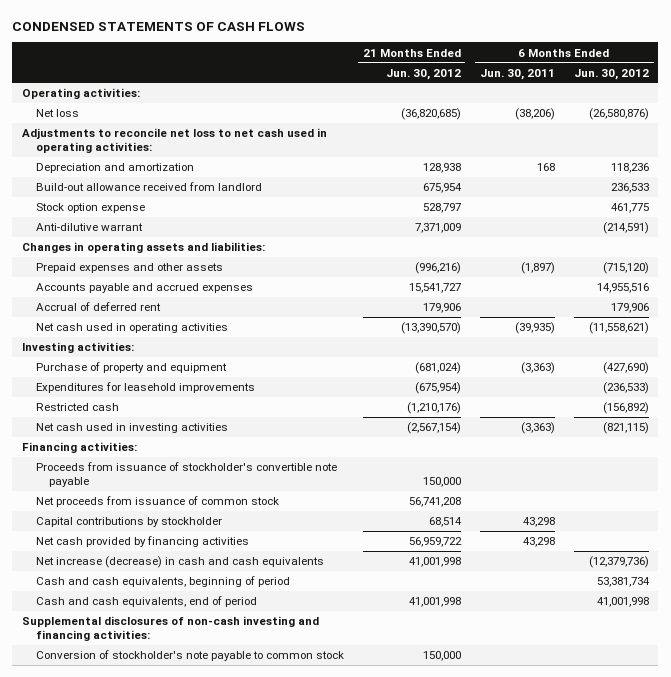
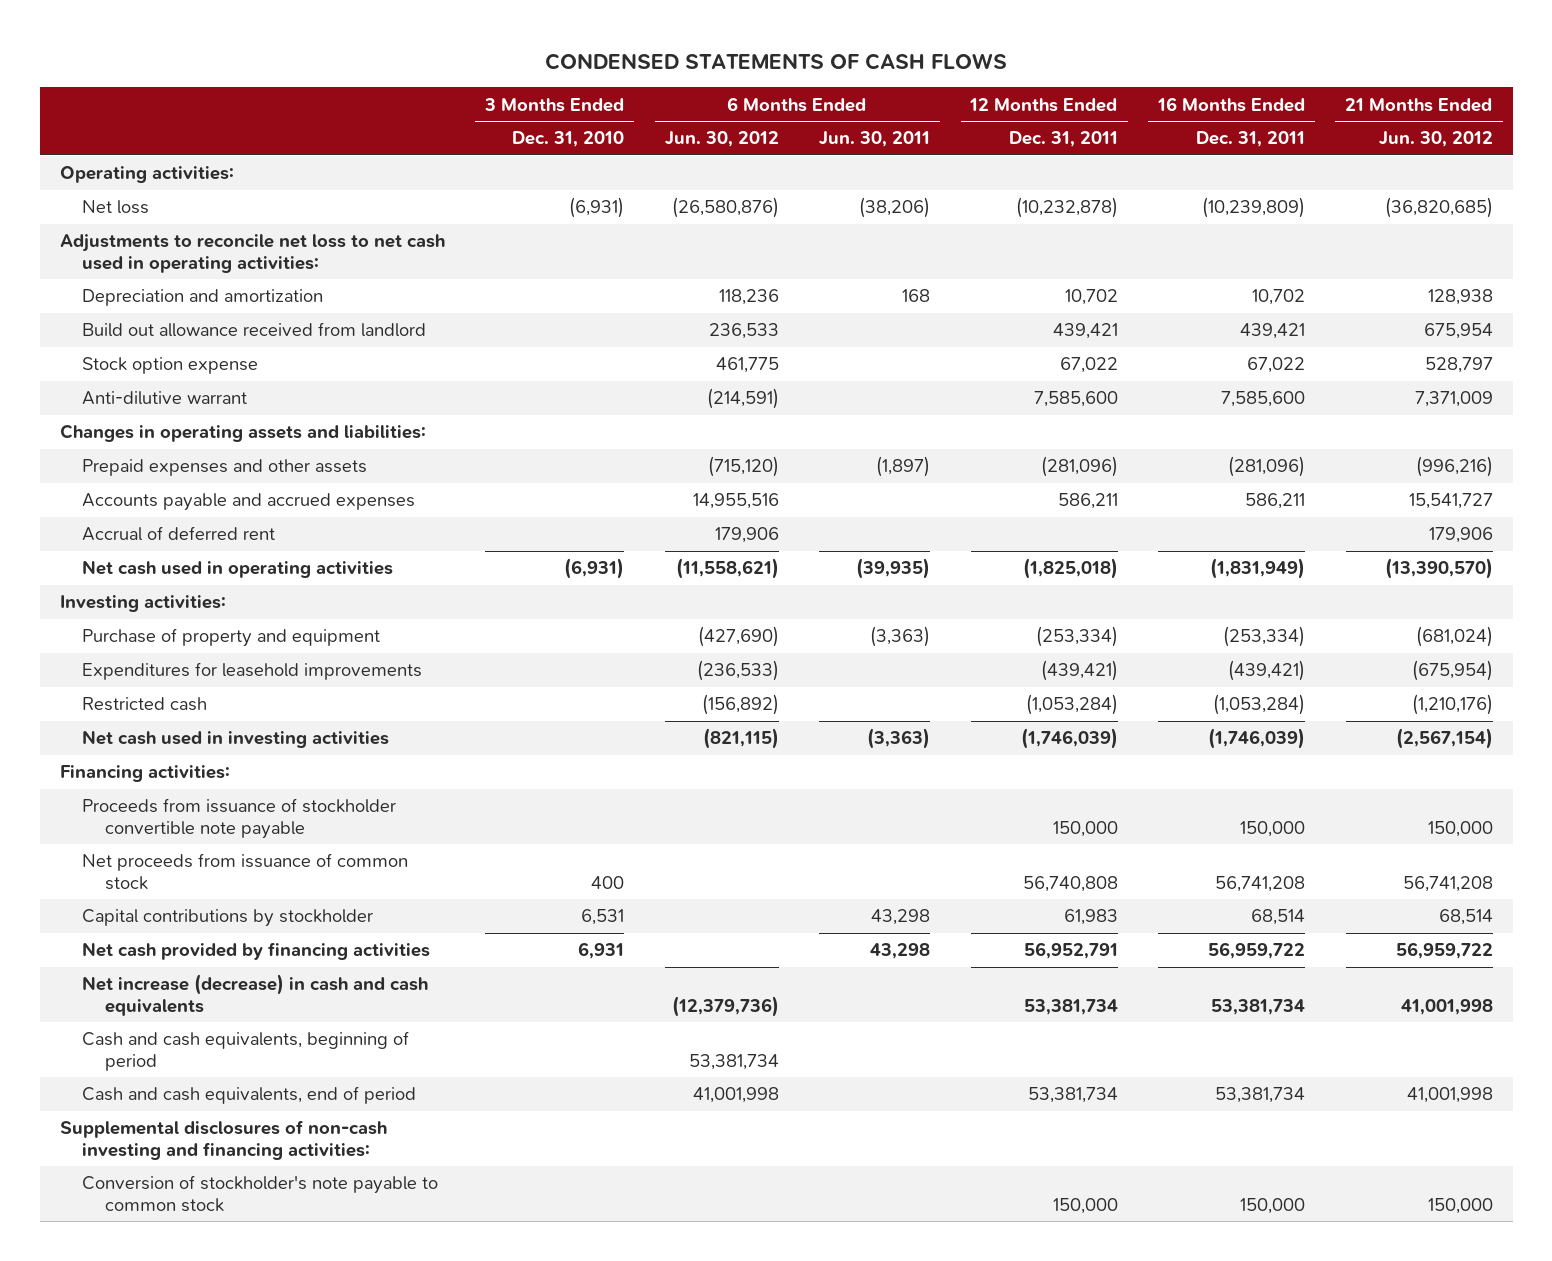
- | 21 Months Ended Jun. 30, 2012 | 6 Months Ended Jun. 30, 2011 | 6 Months Ended Jun. 30, 2012
+ | 3 Months Ended Dec. 31, 2010 | 6 Months Ended Jun. 30, 2012 | 6 Months Ended Jun. 30, 2011 | 12 Months Ended Dec. 31, 2011 | 16 Months Ended Dec. 31, 2011 | 21 Months Ended Jun. 30, 2012
- Build-out allowance received from landlord | 675,954 | | 236,533
+ Build out allowance received from landlord | | 236,533 | | 439,421 | 439,421 | 675,954
- Proceeds from issuance of stockholder's convertible note payable | 150,000 | |
+ Proceeds from issuance of stockholder convertible note payable | | | | 150,000 | 150,000 | 150,000

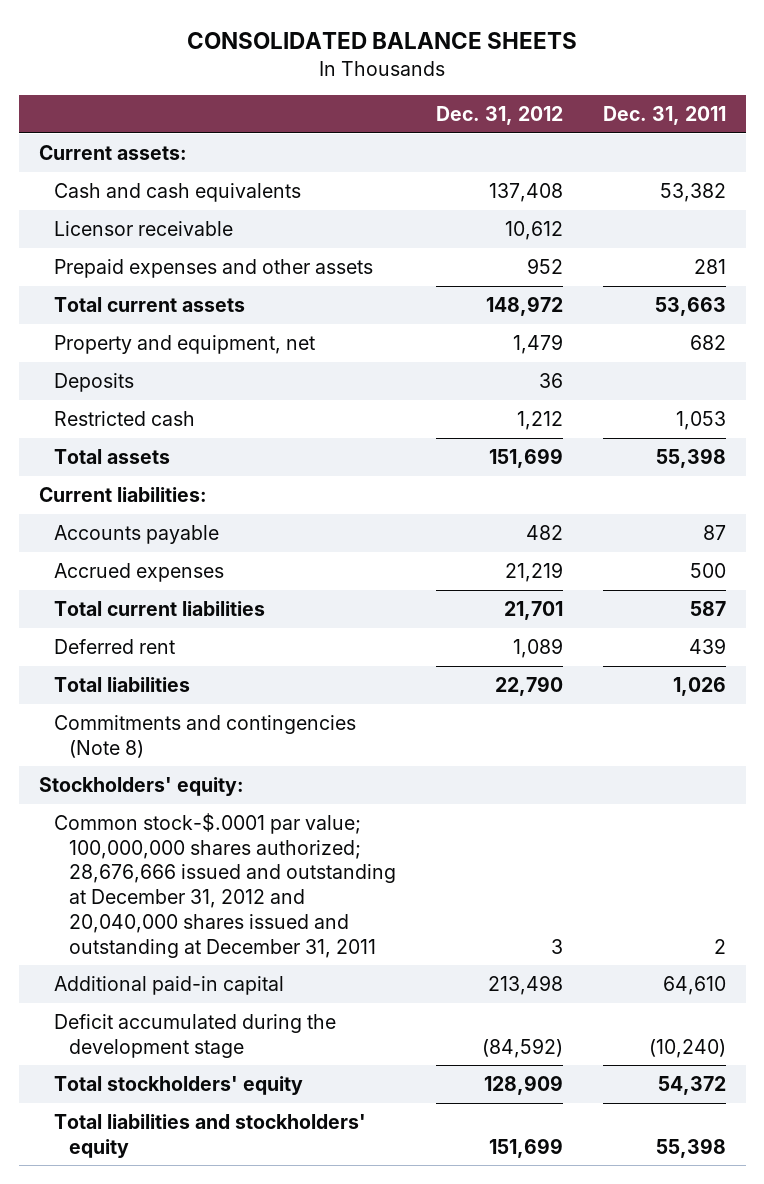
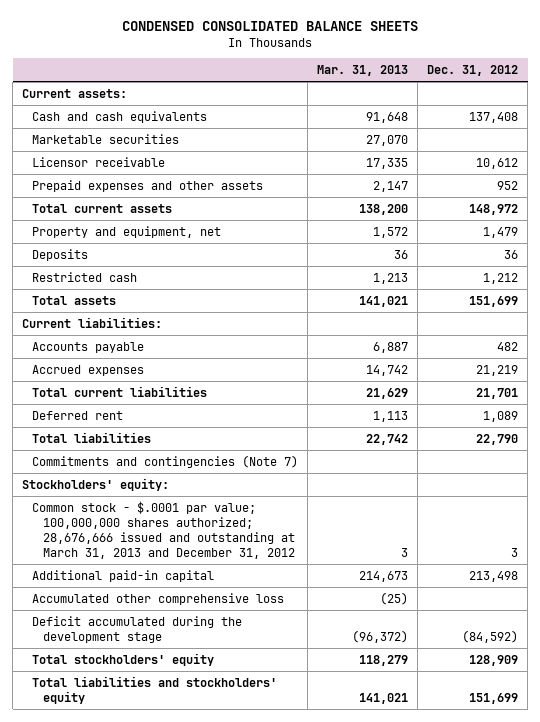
- CONSOLIDATED BALANCE SHEETS
+ CONDENSED CONSOLIDATED BALANCE SHEETS
- | Dec. 31, 2012 | Dec. 31, 2011
+ | Mar. 31, 2013 | Dec. 31, 2012
+ Marketable securities | 27,070 |
- Commitments and contingencies (Note 8)
+ Commitments and contingencies (Note 7)
- Common stock-$.0001 par value; 100,000,000 shares authorized; 28,676,666 issued and outstanding at December 31, 2012 and 20,040,000 shares issued and outstanding at December 31, 2011 | 3 | 2
+ Common stock - $.0001 par value; 100,000,000 shares authorized; 28,676,666 issued and outstanding at March 31, 2013 and December 31, 2012 | 3 | 3
+ Accumulated other comprehensive loss | (25) |

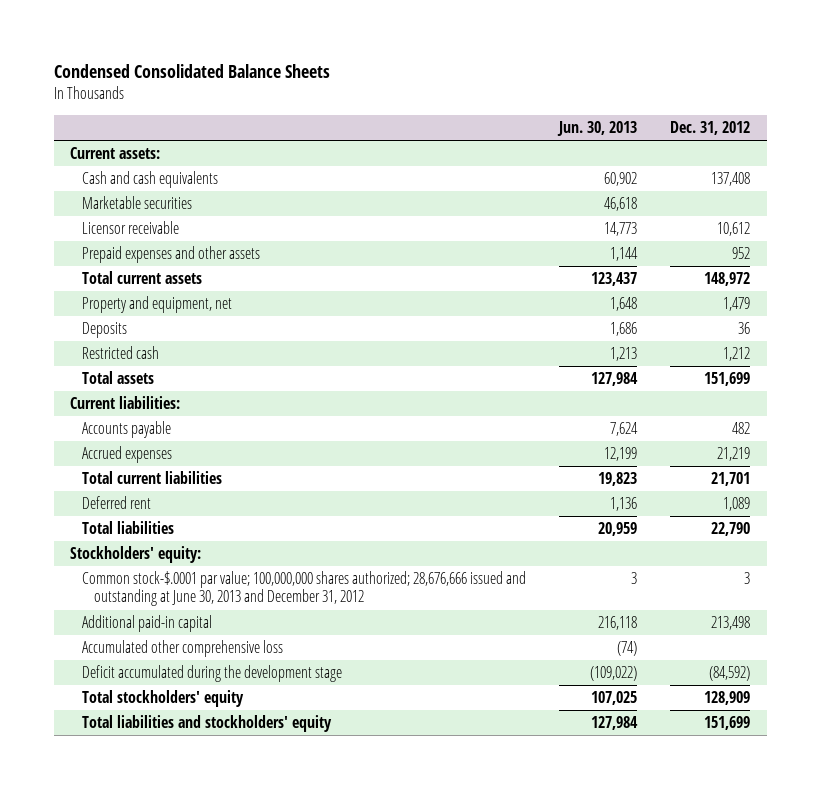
- CONDENSED CONSOLIDATED BALANCE SHEETS
+ Condensed Consolidated Balance Sheets
- | Mar. 31, 2013 | Dec. 31, 2012
+ | Jun. 30, 2013 | Dec. 31, 2012
- Commitments and contingencies (Note 7)
- Common stock - $.0001 par value; 100,000,000 shares authorized; 28,676,666 issued and outstanding at March 31, 2013 and December 31, 2012 | 3 | 3
+ Common stock-$.0001 par value; 100,000,000 shares authorized; 28,676,666 issued and outstanding at June 30, 2013 and December 31, 2012 | 3 | 3

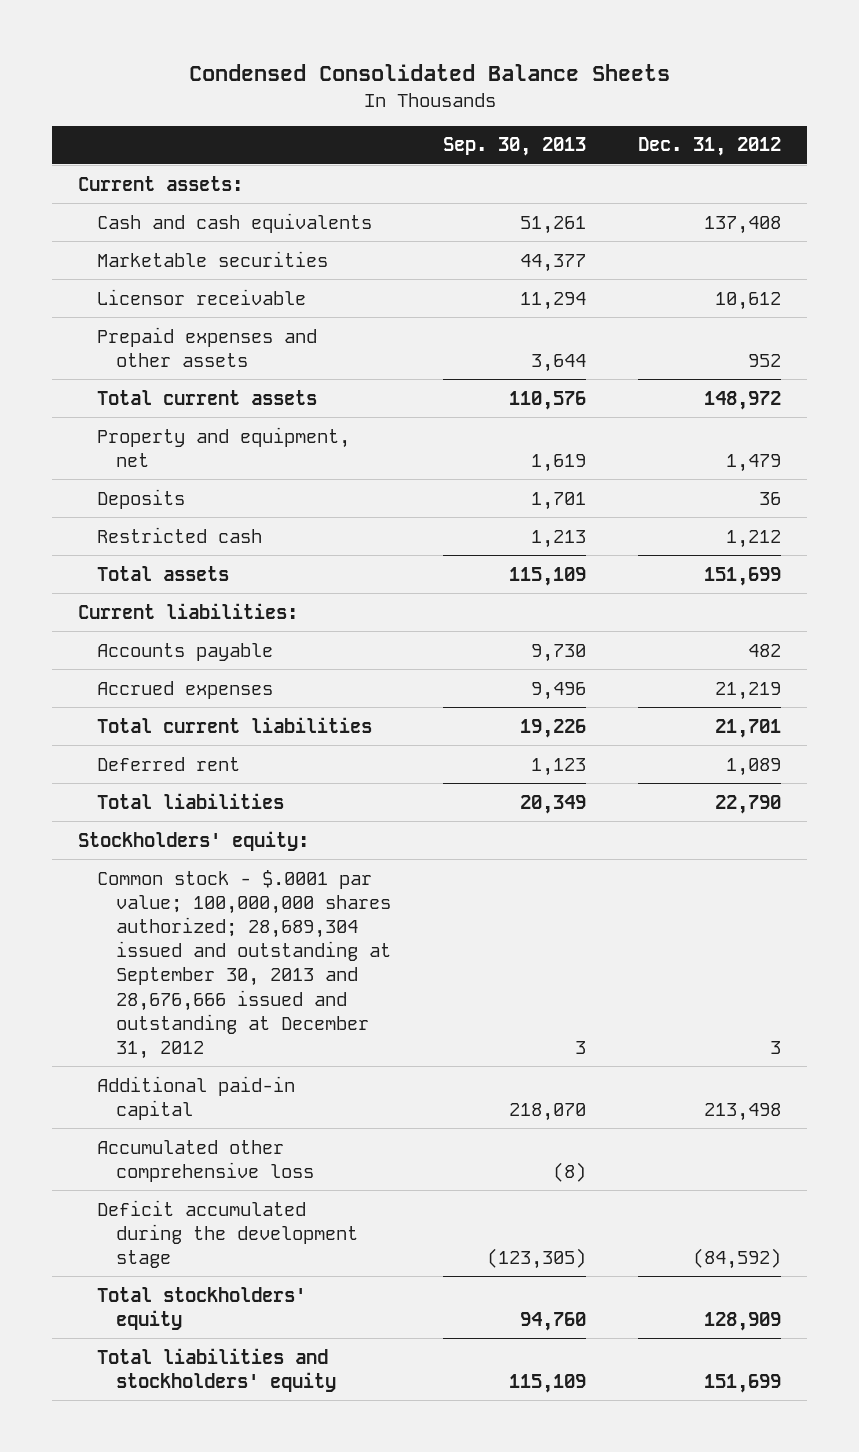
- | Jun. 30, 2013 | Dec. 31, 2012
+ | Sep. 30, 2013 | Dec. 31, 2012
- Common stock-$.0001 par value; 100,000,000 shares authorized; 28,676,666 issued and outstanding at June 30, 2013 and December 31, 2012 | 3 | 3
+ Common stock - $.0001 par value; 100,000,000 shares authorized; 28,689,304 issued and outstanding at September 30, 2013 and 28,676,666 issued and outstanding at December 31, 2012 | 3 | 3

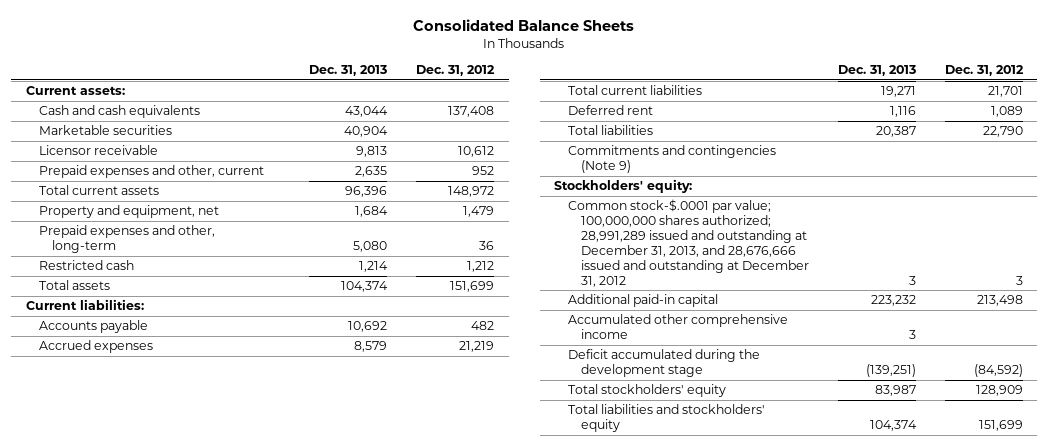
- Condensed Consolidated Balance Sheets
+ Consolidated Balance Sheets
- | Sep. 30, 2013 | Dec. 31, 2012
+ | Dec. 31, 2013 | Dec. 31, 2012
- Prepaid expenses and other assets | 3,644 | 952
+ Prepaid expenses and other, current | 2,635 | 952
- Deposits | 1,701 | 36
+ Prepaid expenses and other, long-term | 5,080 | 36
+ Commitments and contingencies (Note 9)
- Common stock - $.0001 par value; 100,000,000 shares authorized; 28,689,304 issued and outstanding at September 30, 2013 and 28,676,666 issued and outstanding at December 31, 2012 | 3 | 3
+ Common stock-$.0001 par value; 100,000,000 shares authorized; 28,991,289 issued and outstanding at December 31, 2013, and 28,676,666 issued and outstanding at December 31, 2012 | 3 | 3
- Accumulated other comprehensive loss | (8) |
+ Accumulated other comprehensive income | 3 |

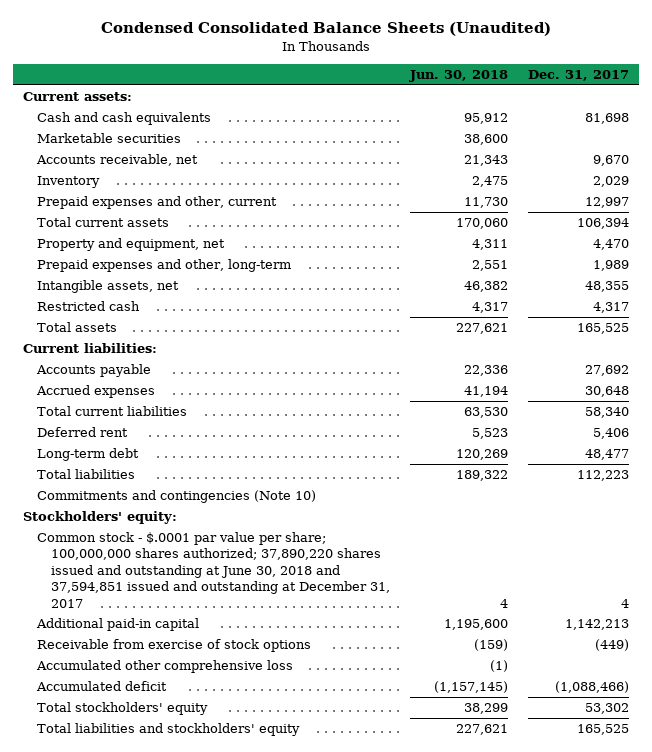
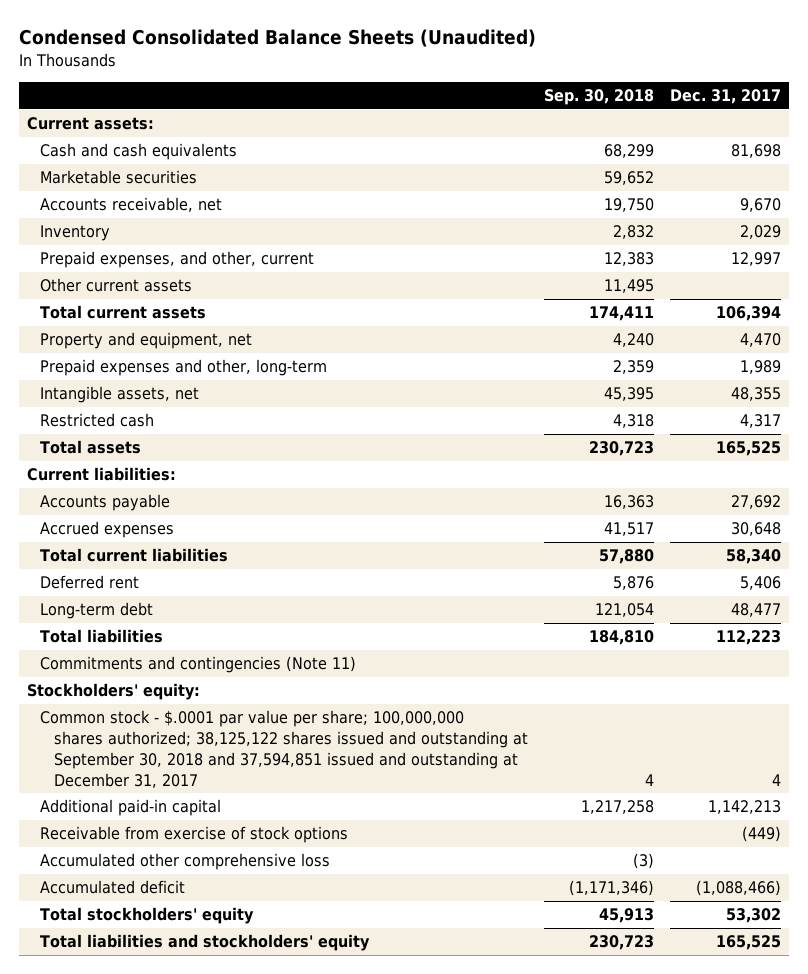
- | Jun. 30, 2018 | Dec. 31, 2017
+ | Sep. 30, 2018 | Dec. 31, 2017
- Prepaid expenses and other, current | 11,730 | 12,997
+ Prepaid expenses, and other, current | 12,383 | 12,997
+ Other current assets | 11,495 |
- Commitments and contingencies (Note 10)
+ Commitments and contingencies (Note 11)
- Common stock - $.0001 par value per share; 100,000,000 shares authorized; 37,890,220 shares issued and outstanding at June 30, 2018 and 37,594,851 issued and outstanding at December 31, 2017 | 4 | 4
+ Common stock - $.0001 par value per share; 100,000,000 shares authorized; 38,125,122 shares issued and outstanding at September 30, 2018 and 37,594,851 issued and outstanding at December 31, 2017 | 4 | 4

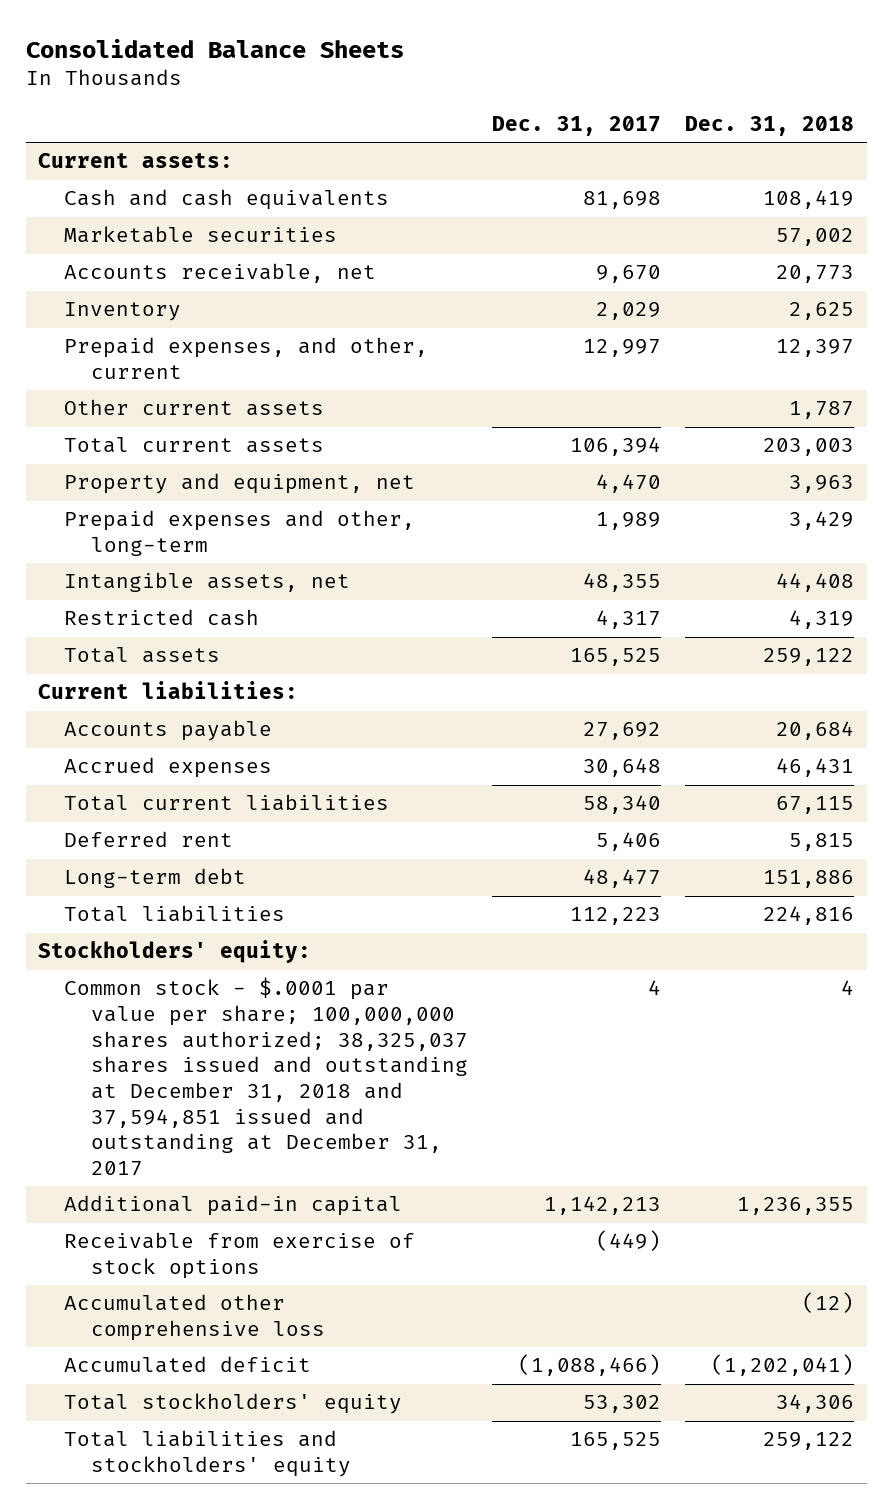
- Condensed Consolidated Balance Sheets (Unaudited)
+ Consolidated Balance Sheets
- | Sep. 30, 2018 | Dec. 31, 2017
+ | Dec. 31, 2017 | Dec. 31, 2018
- Commitments and contingencies (Note 11)
- Common stock - $.0001 par value per share; 100,000,000 shares authorized; 38,125,122 shares issued and outstanding at September 30, 2018 and 37,594,851 issued and outstanding at December 31, 2017 | 4 | 4
+ Common stock - $.0001 par value per share; 100,000,000 shares authorized; 38,325,037 shares issued and outstanding at December 31, 2018 and 37,594,851 issued and outstanding at December 31, 2017 | 4 | 4

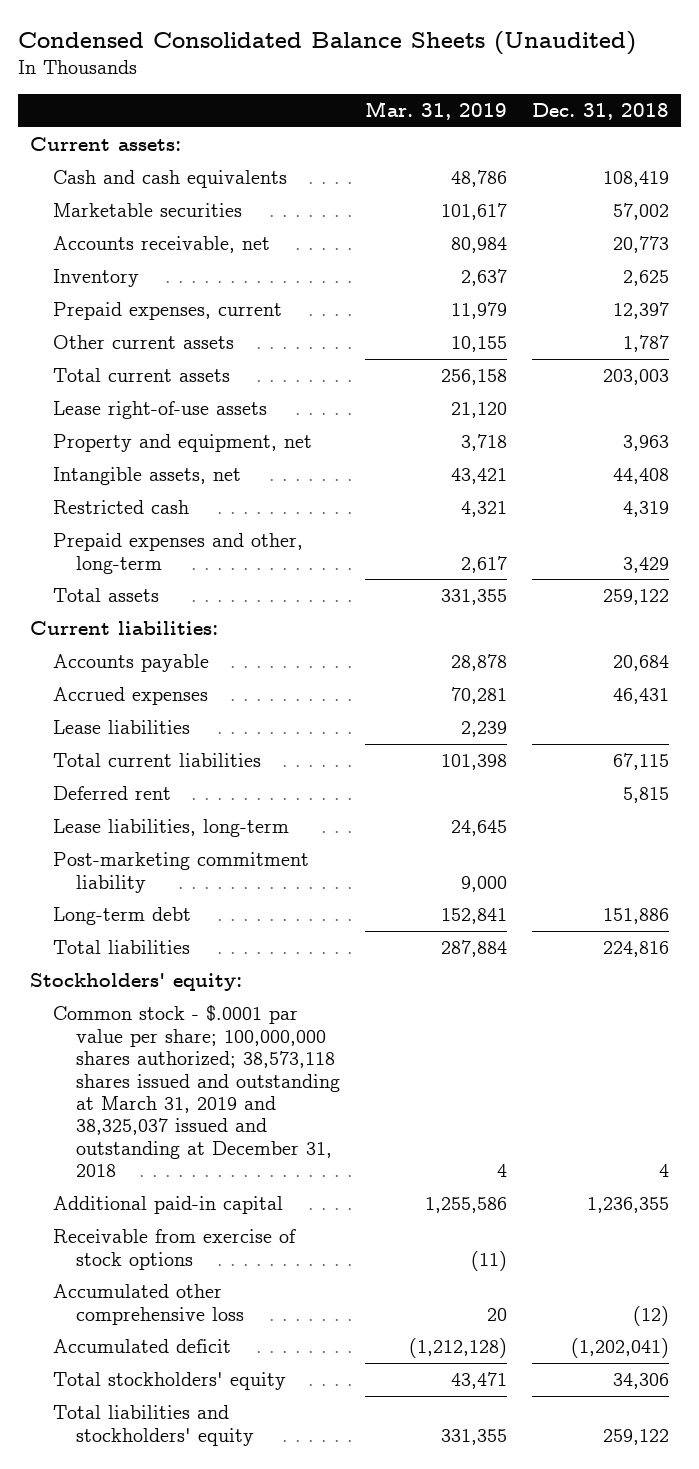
- Consolidated Balance Sheets
+ Condensed Consolidated Balance Sheets (Unaudited)
- | Dec. 31, 2017 | Dec. 31, 2018
+ | Mar. 31, 2019 | Dec. 31, 2018
- Prepaid expenses, and other, current | 12,997 | 12,397
+ Prepaid expenses, current | 11,979 | 12,397
+ Lease right-of-use assets | 21,120 |
moved down: Prepaid expenses and other, long-term | 2,617 | 3,429
+ Lease liabilities | 2,239 |
+ Lease liabilities, long-term | 24,645 |
+ Post-marketing commitment liability | 9,000 |
- Common stock - $.0001 par value per share; 100,000,000 shares authorized; 38,325,037 shares issued and outstanding at December 31, 2018 and 37,594,851 issued and outstanding at December 31, 2017 | 4 | 4
+ Common stock - $.0001 par value per share; 100,000,000 shares authorized; 38,573,118 shares issued and outstanding at March 31, 2019 and 38,325,037 issued and outstanding at December 31, 2018 | 4 | 4

